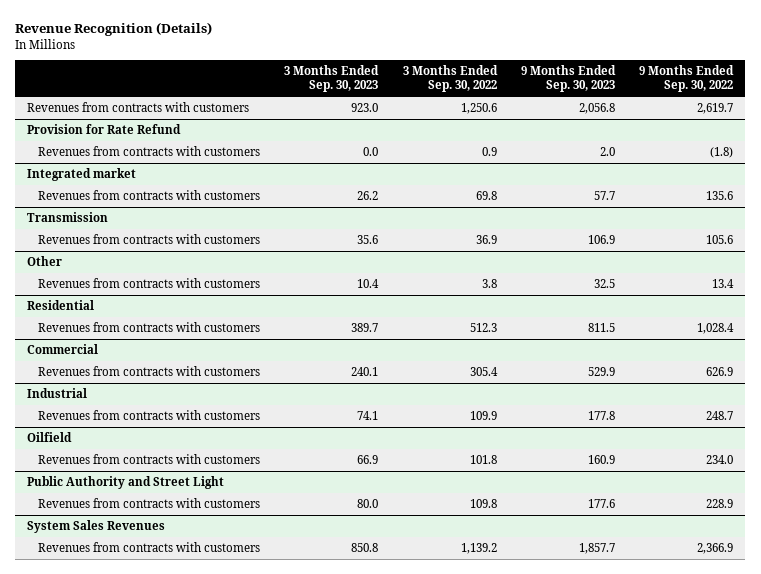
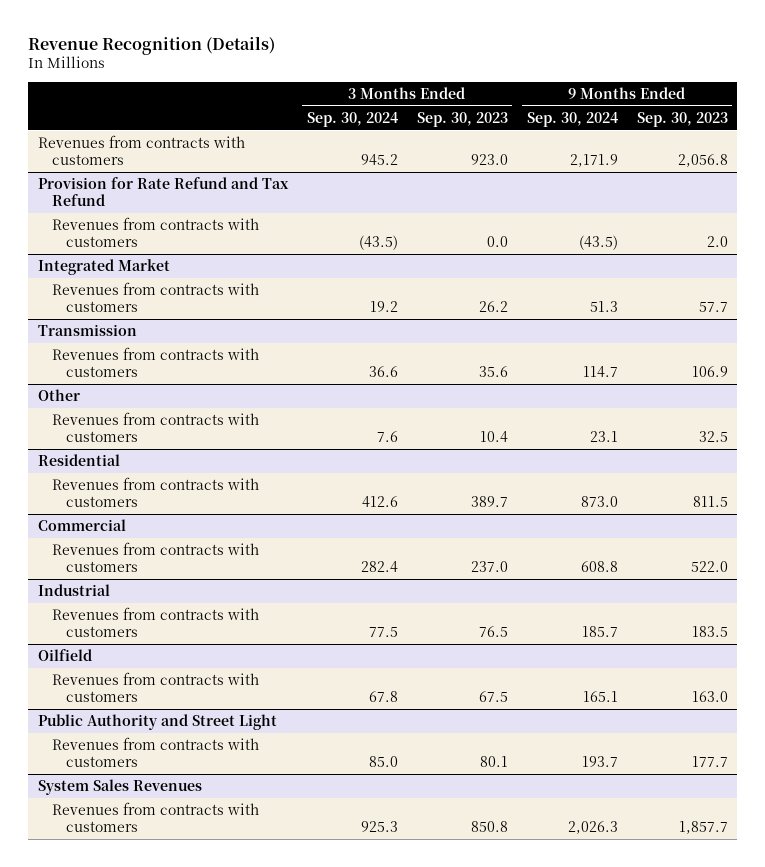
- | 3 Months Ended Sep. 30, 2023 | 3 Months Ended Sep. 30, 2022 | 9 Months Ended Sep. 30, 2023 | 9 Months Ended Sep. 30, 2022
+ | 3 Months Ended Sep. 30, 2024 | 3 Months Ended Sep. 30, 2023 | 9 Months Ended Sep. 30, 2024 | 9 Months Ended Sep. 30, 2023
- Provision for Rate Refund
+ Provision for Rate Refund and Tax Refund
- Integrated market
+ Integrated Market
@ Commercial
- Revenues from contracts with customers | 240.1 | 305.4 | 529.9 | 626.9
+ Revenues from contracts with customers | 282.4 | 237.0 | 608.8 | 522.0
@ Industrial
- Revenues from contracts with customers | 74.1 | 109.9 | 177.8 | 248.7
+ Revenues from contracts with customers | 77.5 | 76.5 | 185.7 | 183.5
@ Oilfield
- Revenues from contracts with customers | 66.9 | 101.8 | 160.9 | 234.0
+ Revenues from contracts with customers | 67.8 | 67.5 | 165.1 | 163.0
@ Public Authority and Street Light
- Revenues from contracts with customers | 80.0 | 109.8 | 177.6 | 228.9
+ Revenues from contracts with customers | 85.0 | 80.1 | 193.7 | 177.7

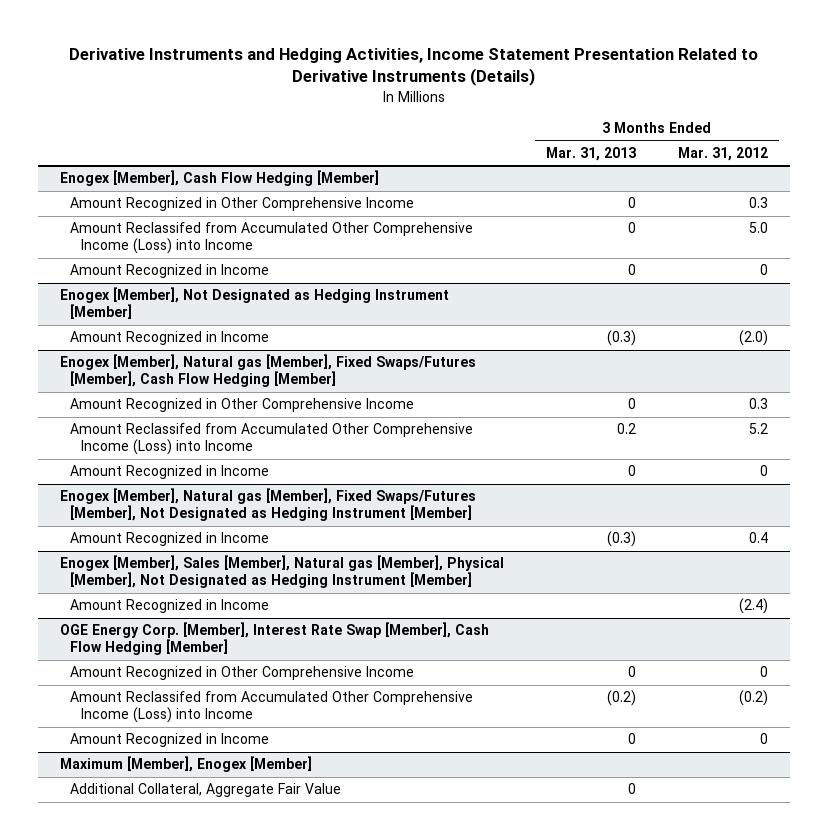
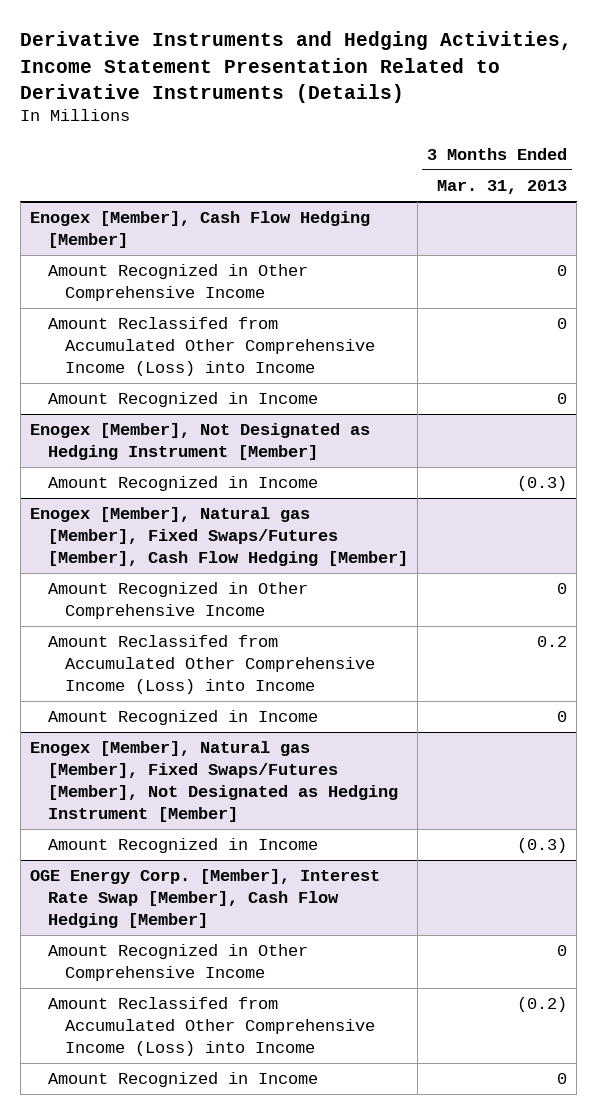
- | 3 Months Ended Mar. 31, 2013 | 3 Months Ended Mar. 31, 2012
+ | 3 Months Ended Mar. 31, 2013
- Enogex [Member], Sales [Member], Natural gas [Member], Physical [Member], Not Designated as Hedging Instrument [Member]
- Amount Recognized in Income | | (2.4)
- Maximum [Member], Enogex [Member]
- Additional Collateral, Aggregate Fair Value | 0 |

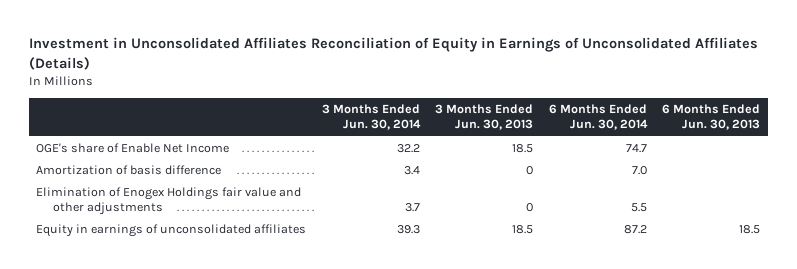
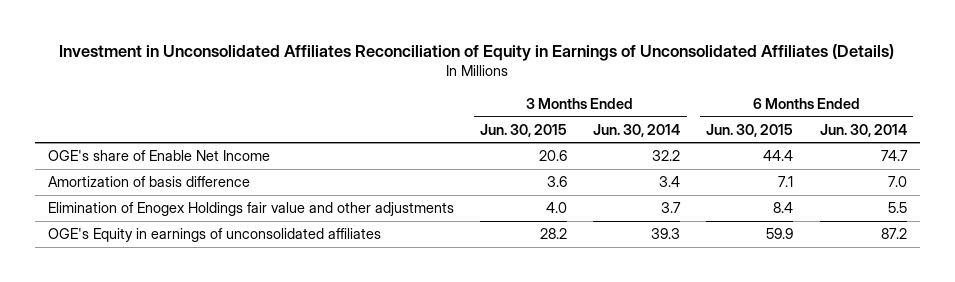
- | 3 Months Ended Jun. 30, 2014 | 3 Months Ended Jun. 30, 2013 | 6 Months Ended Jun. 30, 2014 | 6 Months Ended Jun. 30, 2013
+ | 3 Months Ended Jun. 30, 2015 | 3 Months Ended Jun. 30, 2014 | 6 Months Ended Jun. 30, 2015 | 6 Months Ended Jun. 30, 2014
- Equity in earnings of unconsolidated affiliates | 39.3 | 18.5 | 87.2 | 18.5
+ OGE's Equity in earnings of unconsolidated affiliates | 28.2 | 39.3 | 59.9 | 87.2

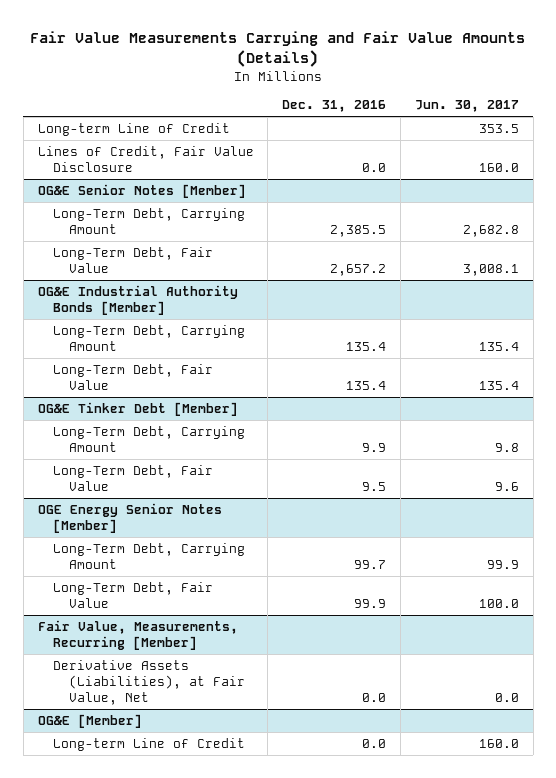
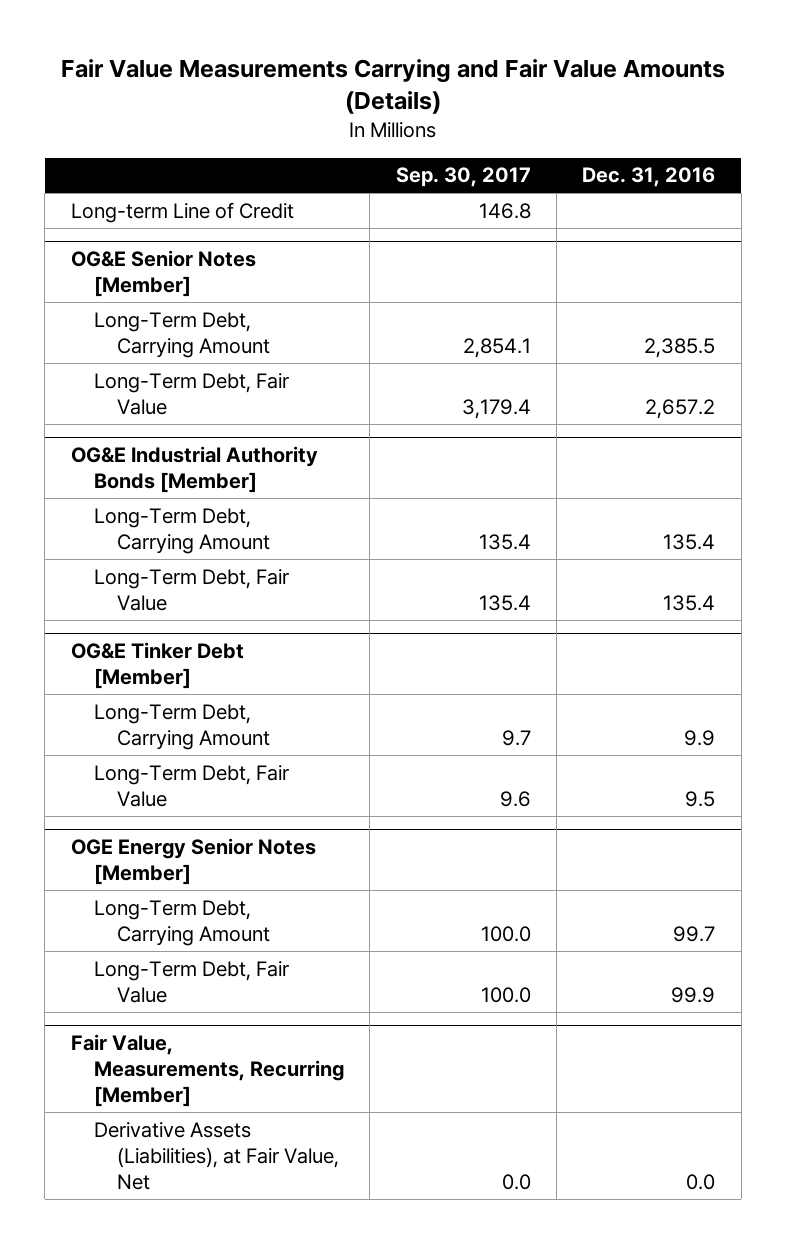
- | Dec. 31, 2016 | Jun. 30, 2017
+ | Sep. 30, 2017 | Dec. 31, 2016
- Lines of Credit, Fair Value Disclosure | 0.0 | 160.0
- OG&E [Member]
- Long-term Line of Credit | 0.0 | 160.0

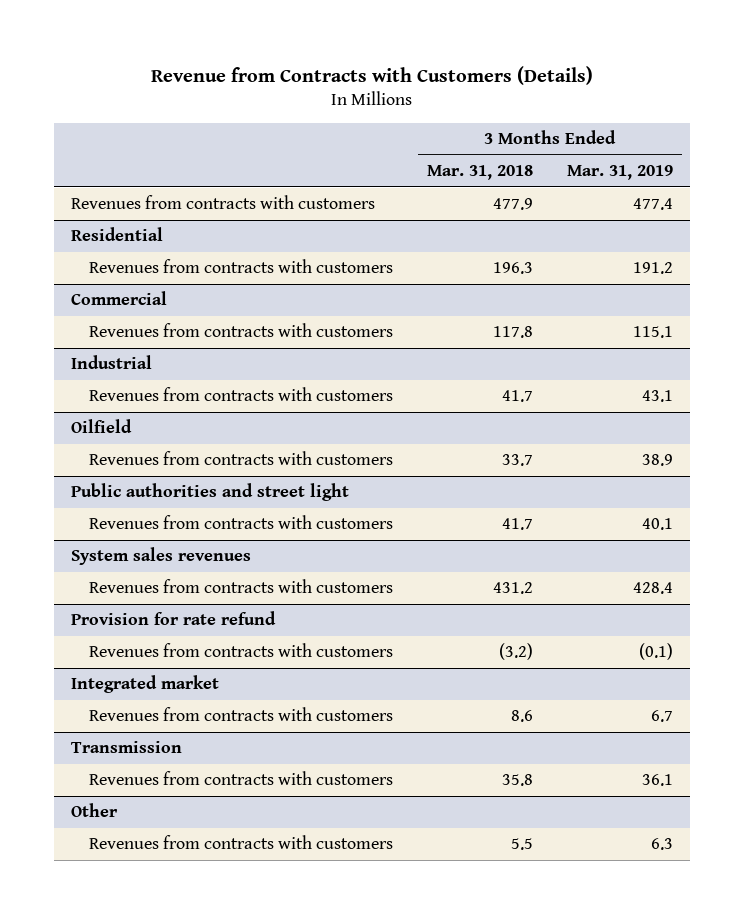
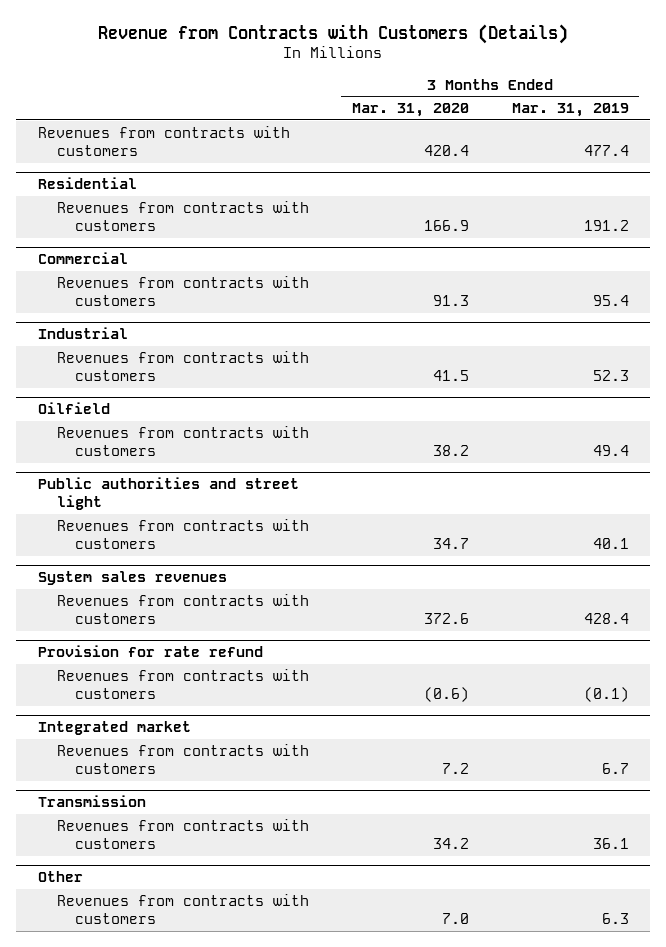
- | 3 Months Ended Mar. 31, 2018 | 3 Months Ended Mar. 31, 2019
+ | 3 Months Ended Mar. 31, 2020 | 3 Months Ended Mar. 31, 2019
@ Commercial
- Revenues from contracts with customers | 117.8 | 115.1
+ Revenues from contracts with customers | 91.3 | 95.4
@ Industrial
- Revenues from contracts with customers | 41.7 | 43.1
+ Revenues from contracts with customers | 41.5 | 52.3
@ Oilfield
- Revenues from contracts with customers | 33.7 | 38.9
+ Revenues from contracts with customers | 38.2 | 49.4

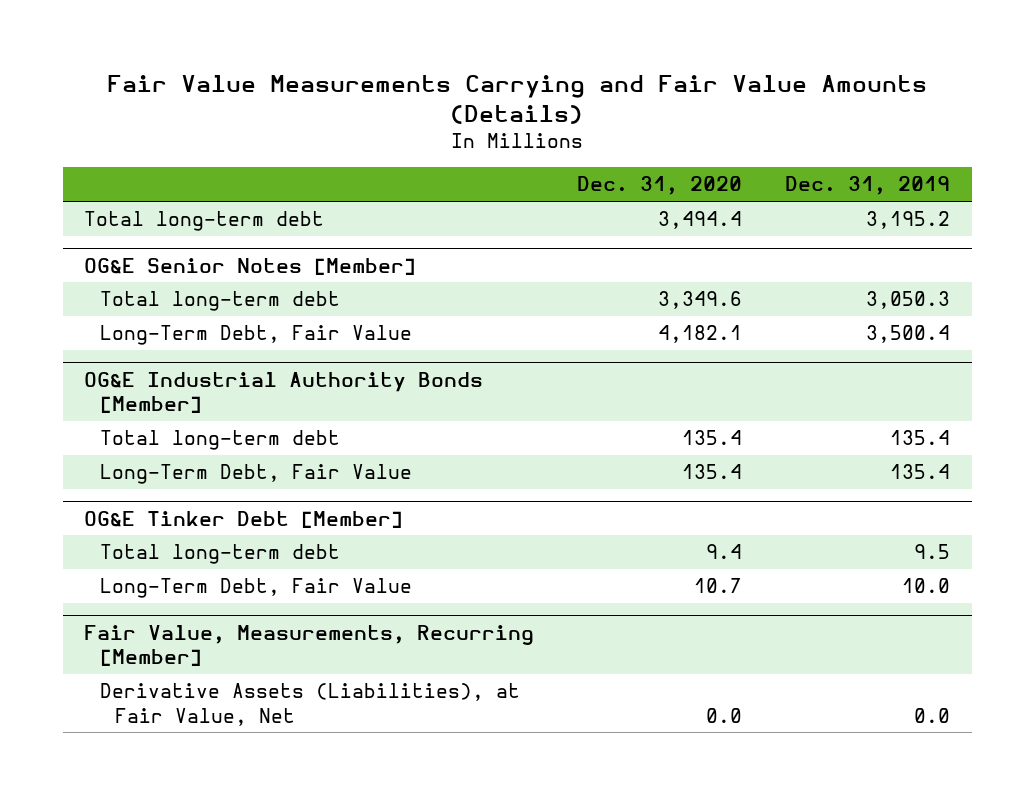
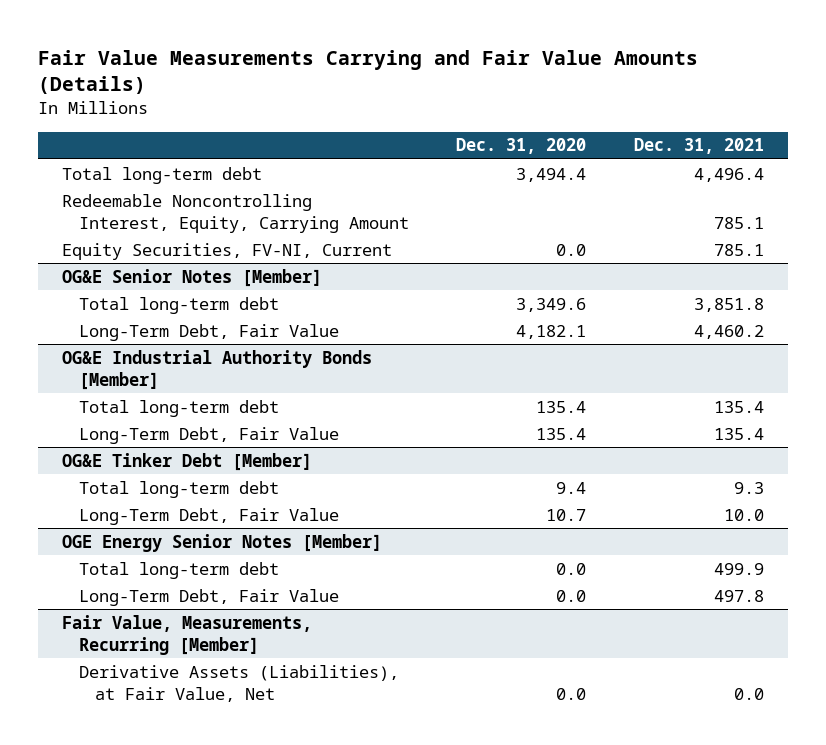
- | Dec. 31, 2020 | Dec. 31, 2019
+ | Dec. 31, 2020 | Dec. 31, 2021
+ Redeemable Noncontrolling Interest, Equity, Carrying Amount | | 785.1
+ Equity Securities, FV-NI, Current | 0.0 | 785.1
+ OGE Energy Senior Notes [Member]
+ Total long-term debt | 0.0 | 499.9
+ Long-Term Debt, Fair Value | 0.0 | 497.8

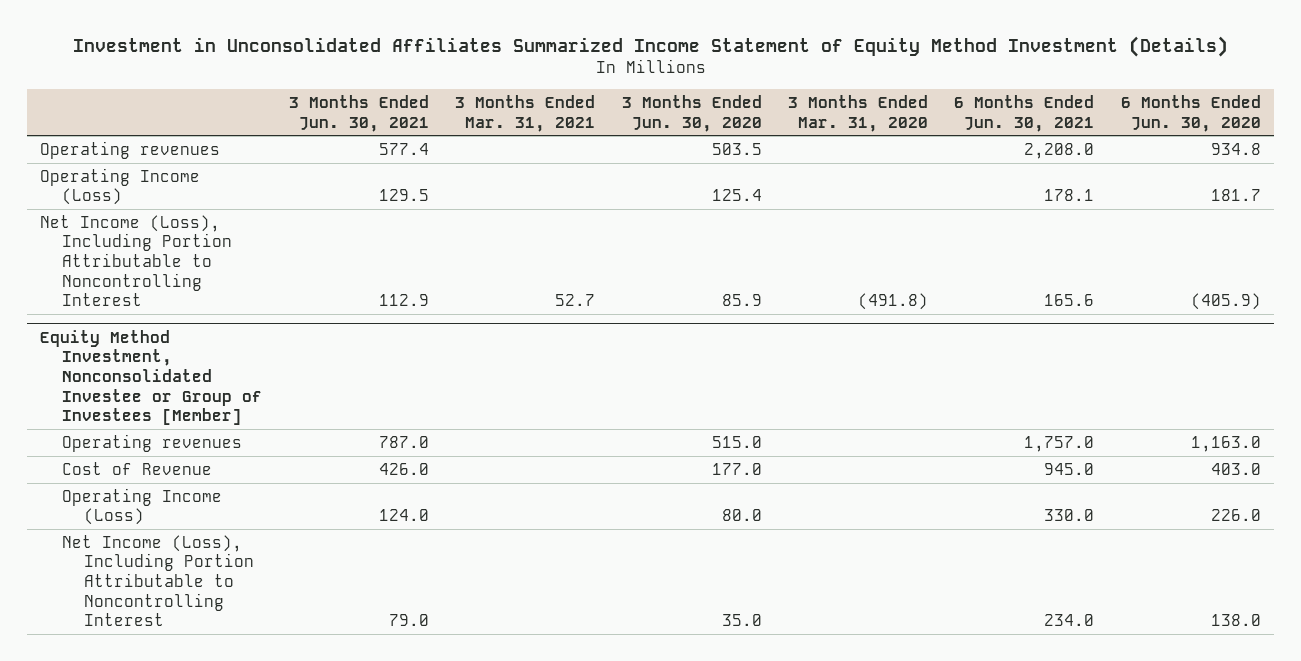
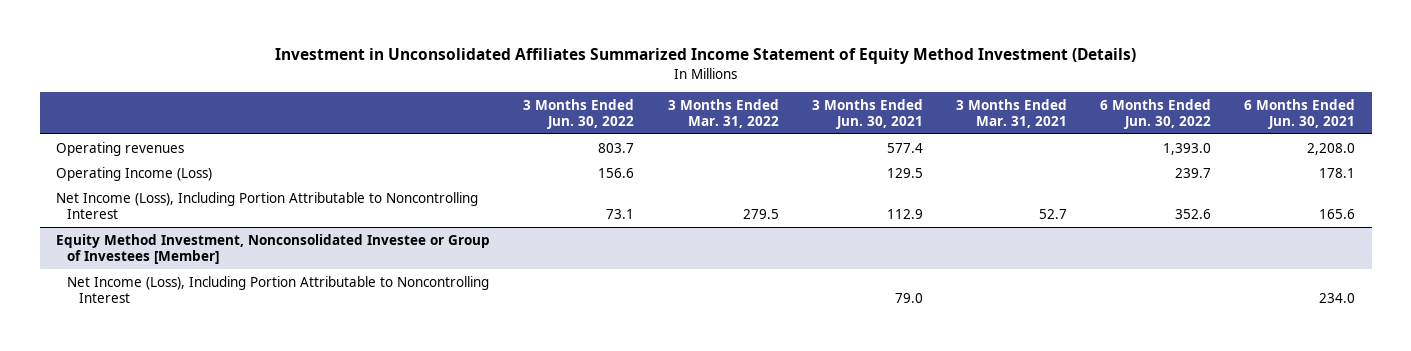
- | 3 Months Ended Jun. 30, 2021 | 3 Months Ended Mar. 31, 2021 | 3 Months Ended Jun. 30, 2020 | 3 Months Ended Mar. 31, 2020 | 6 Months Ended Jun. 30, 2021 | 6 Months Ended Jun. 30, 2020
+ | 3 Months Ended Jun. 30, 2022 | 3 Months Ended Mar. 31, 2022 | 3 Months Ended Jun. 30, 2021 | 3 Months Ended Mar. 31, 2021 | 6 Months Ended Jun. 30, 2022 | 6 Months Ended Jun. 30, 2021
@ Equity Method Investment, Nonconsolidated Investee or Group of Investees [Member]
- Operating revenues | 787.0 | | 515.0 | | 1,757.0 | 1,163.0
- Cost of Revenue | 426.0 | | 177.0 | | 945.0 | 403.0
- Operating Income (Loss) | 124.0 | | 80.0 | | 330.0 | 226.0

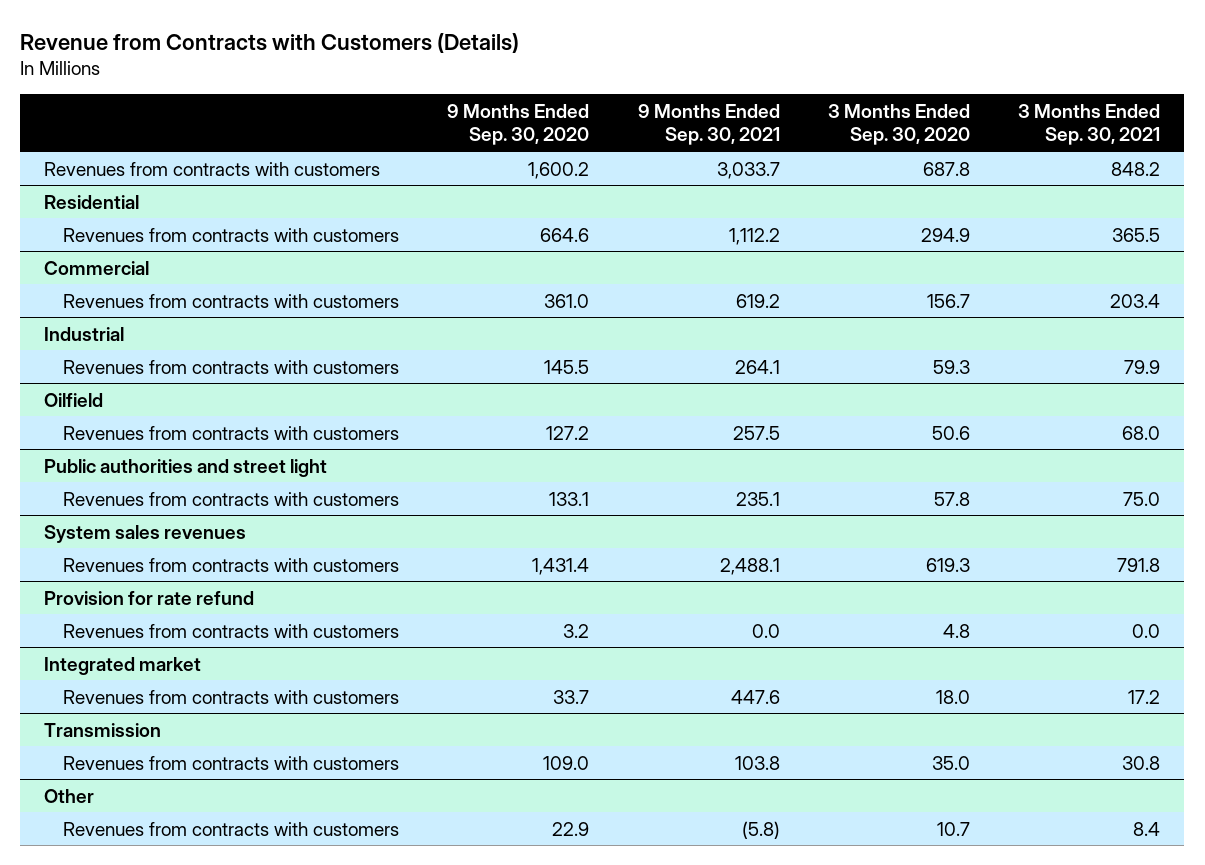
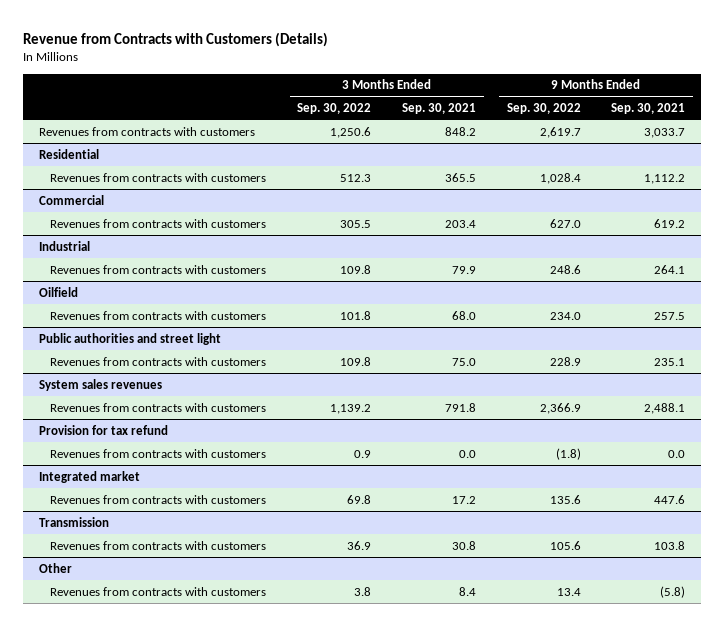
- | 9 Months Ended Sep. 30, 2020 | 9 Months Ended Sep. 30, 2021 | 3 Months Ended Sep. 30, 2020 | 3 Months Ended Sep. 30, 2021
+ | 3 Months Ended Sep. 30, 2022 | 3 Months Ended Sep. 30, 2021 | 9 Months Ended Sep. 30, 2022 | 9 Months Ended Sep. 30, 2021
- Provision for rate refund
+ Provision for tax refund

